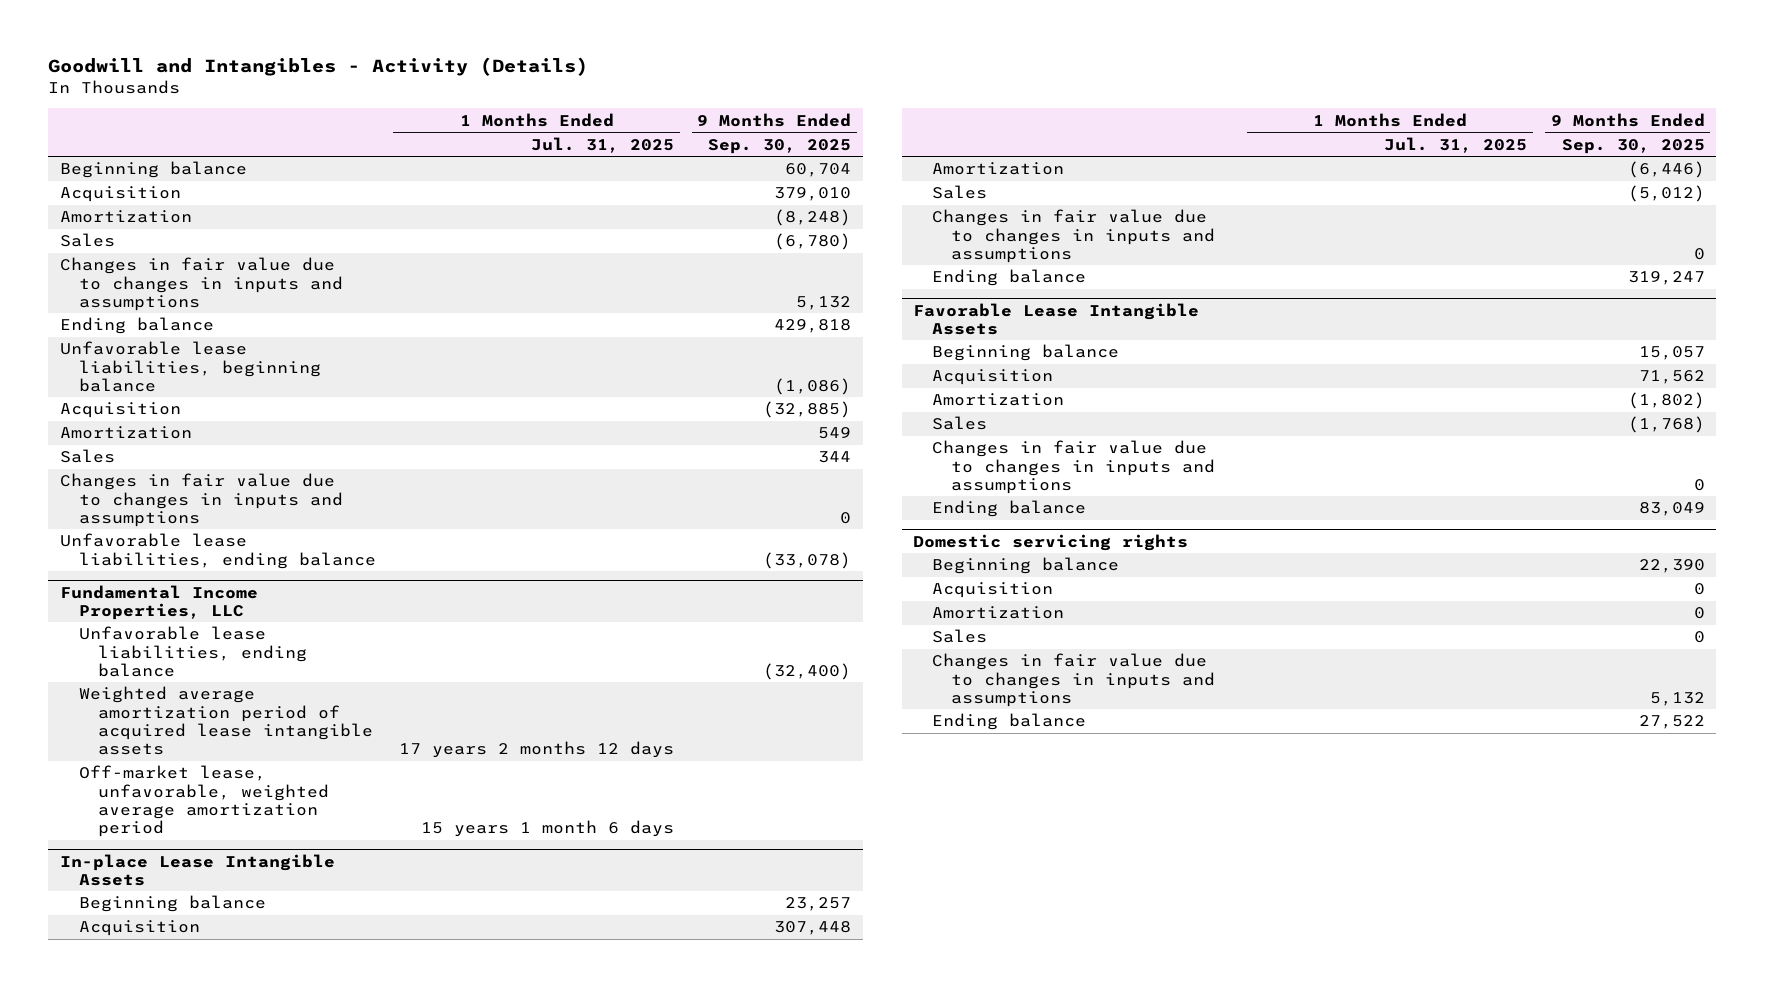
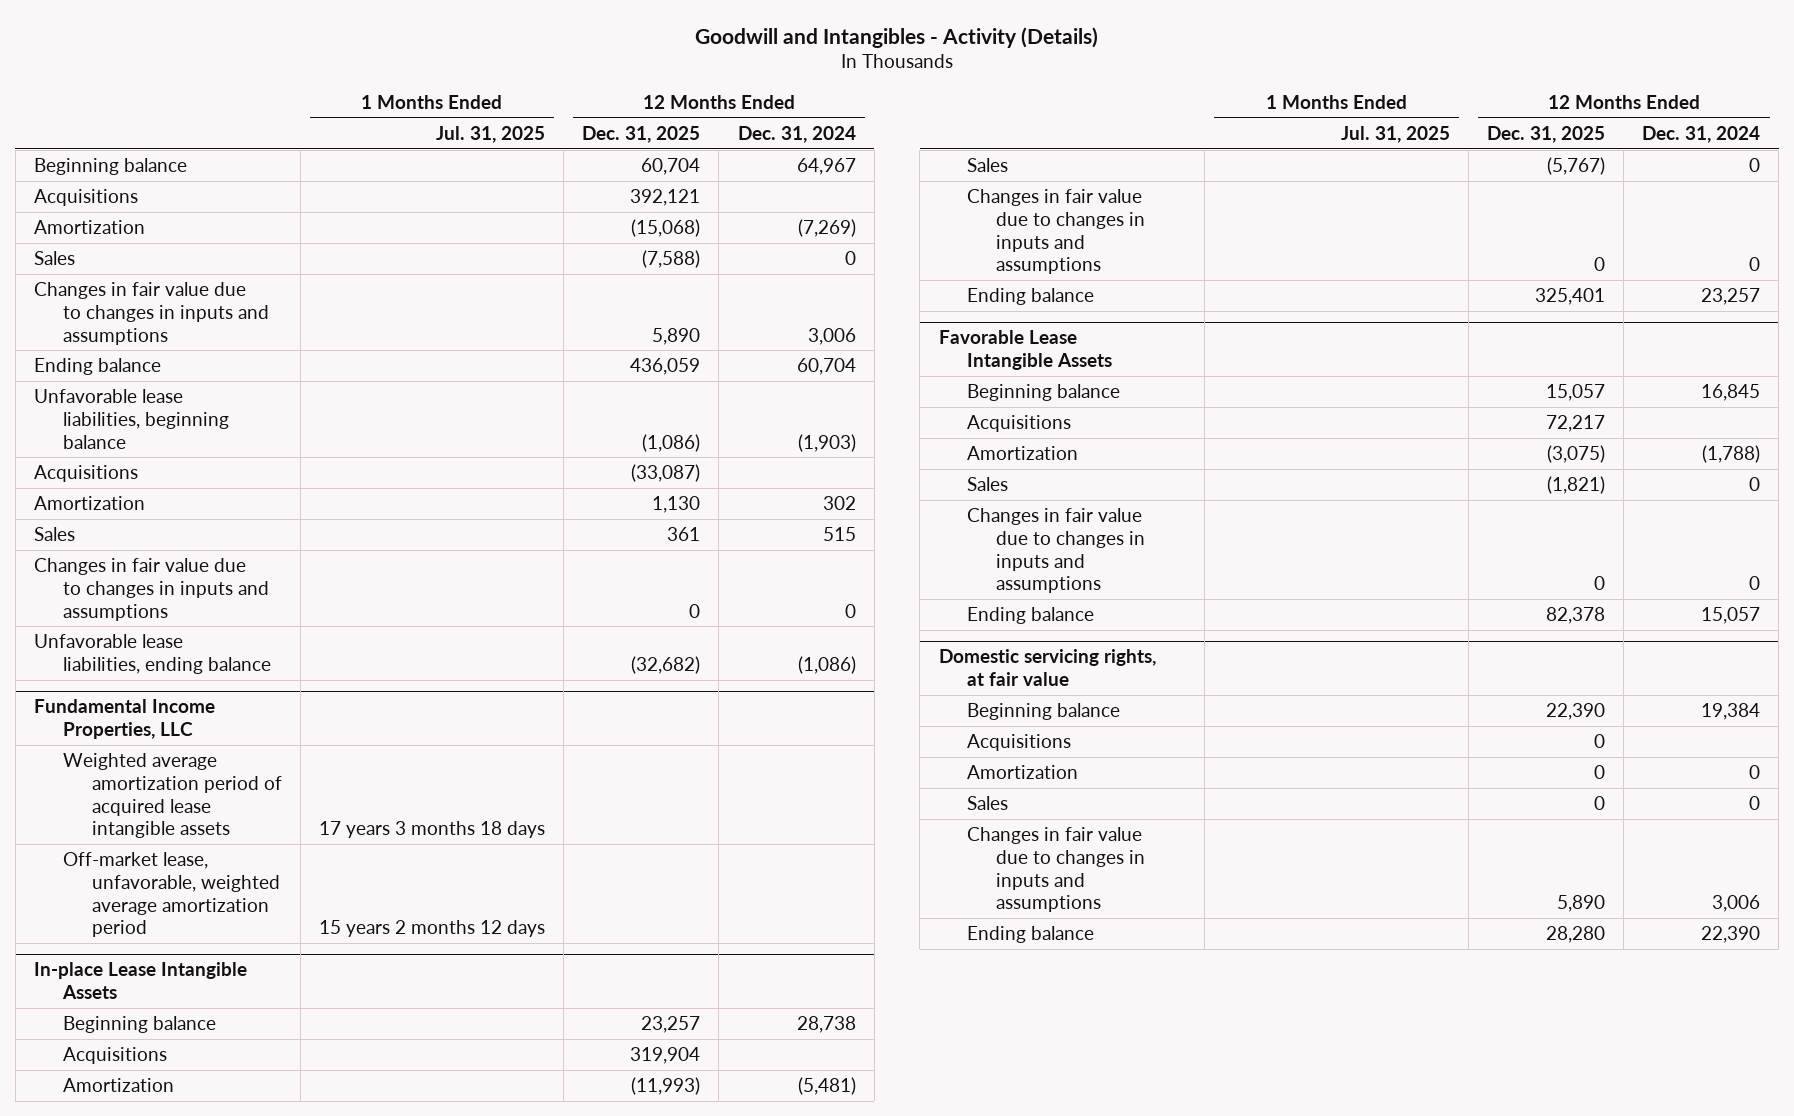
- | 1 Months Ended Jul. 31, 2025 | 9 Months Ended Sep. 30, 2025
+ | 1 Months Ended Jul. 31, 2025 | 12 Months Ended Dec. 31, 2025 | 12 Months Ended Dec. 31, 2024
- Acquisition | | 379,010
+ Acquisitions | | 392,121 |
- Acquisition | | (32,885)
+ Acquisitions | | (33,087) |
@ Fundamental Income Properties, LLC
- Unfavorable lease liabilities, ending balance | | (32,400)
- Weighted average amortization period of acquired lease intangible assets | 17 years 2 months 12 days |
- Off-market lease, unfavorable, weighted average amortization period | 15 years 1 month 6 days |
+ Weighted average amortization period of acquired lease intangible assets | 17 years 3 months 18 days | |
+ Off-market lease, unfavorable, weighted average amortization period | 15 years 2 months 12 days | |
@ In-place Lease Intangible Assets
- Acquisition | | 307,448
+ Acquisitions | | 319,904 |
@ Favorable Lease Intangible Assets
- Acquisition | | 71,562
+ Acquisitions | | 72,217 |
- Domestic servicing rights
+ Domestic servicing rights, at fair value
- Acquisition | | 0
+ Acquisitions | | 0 |

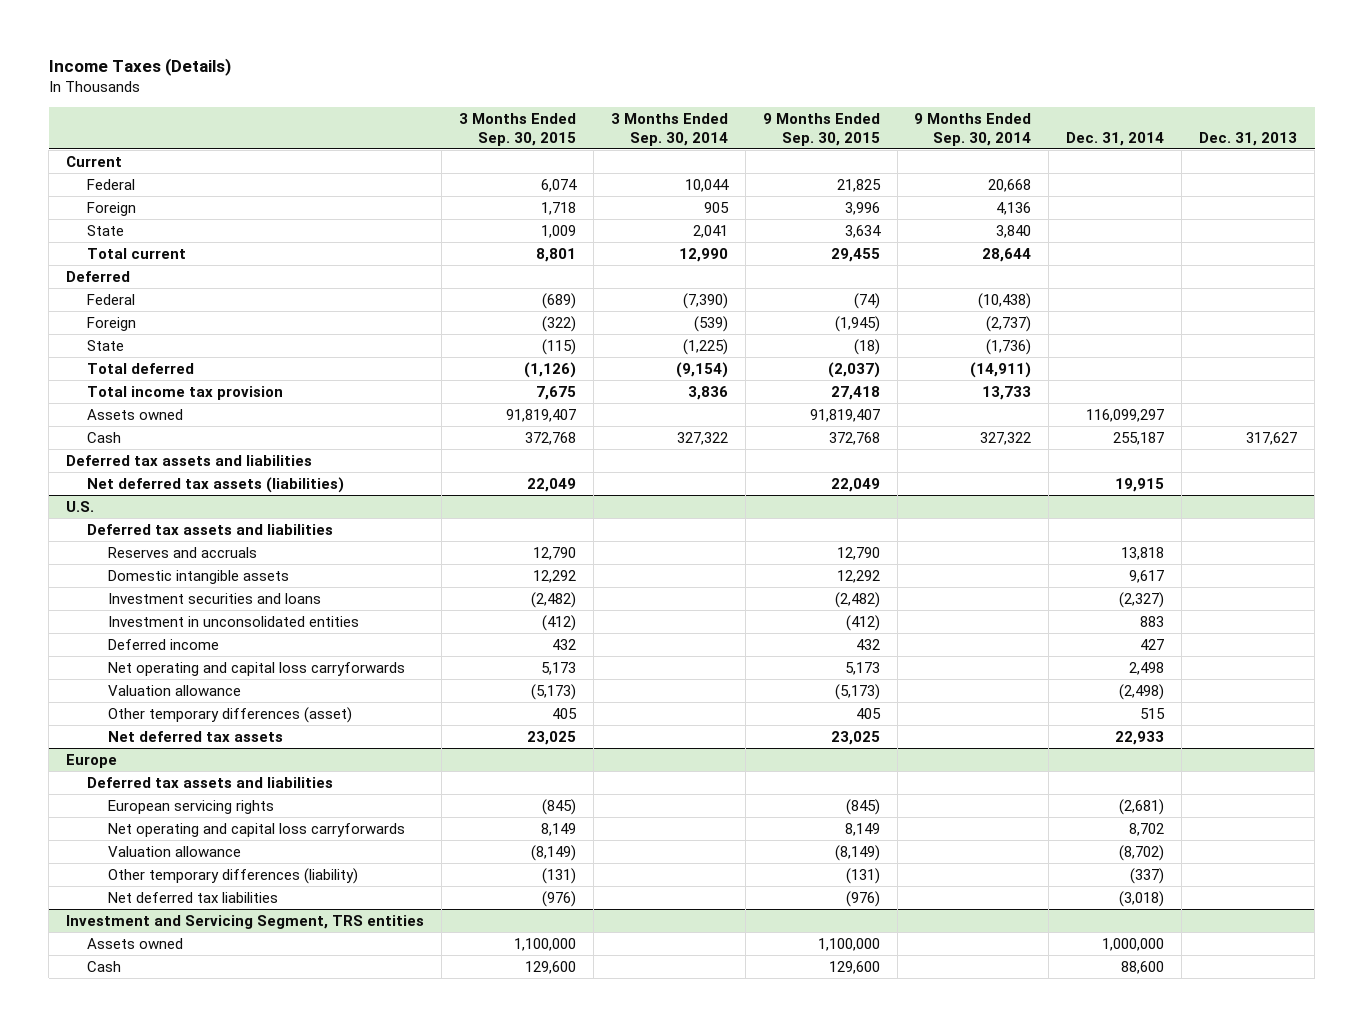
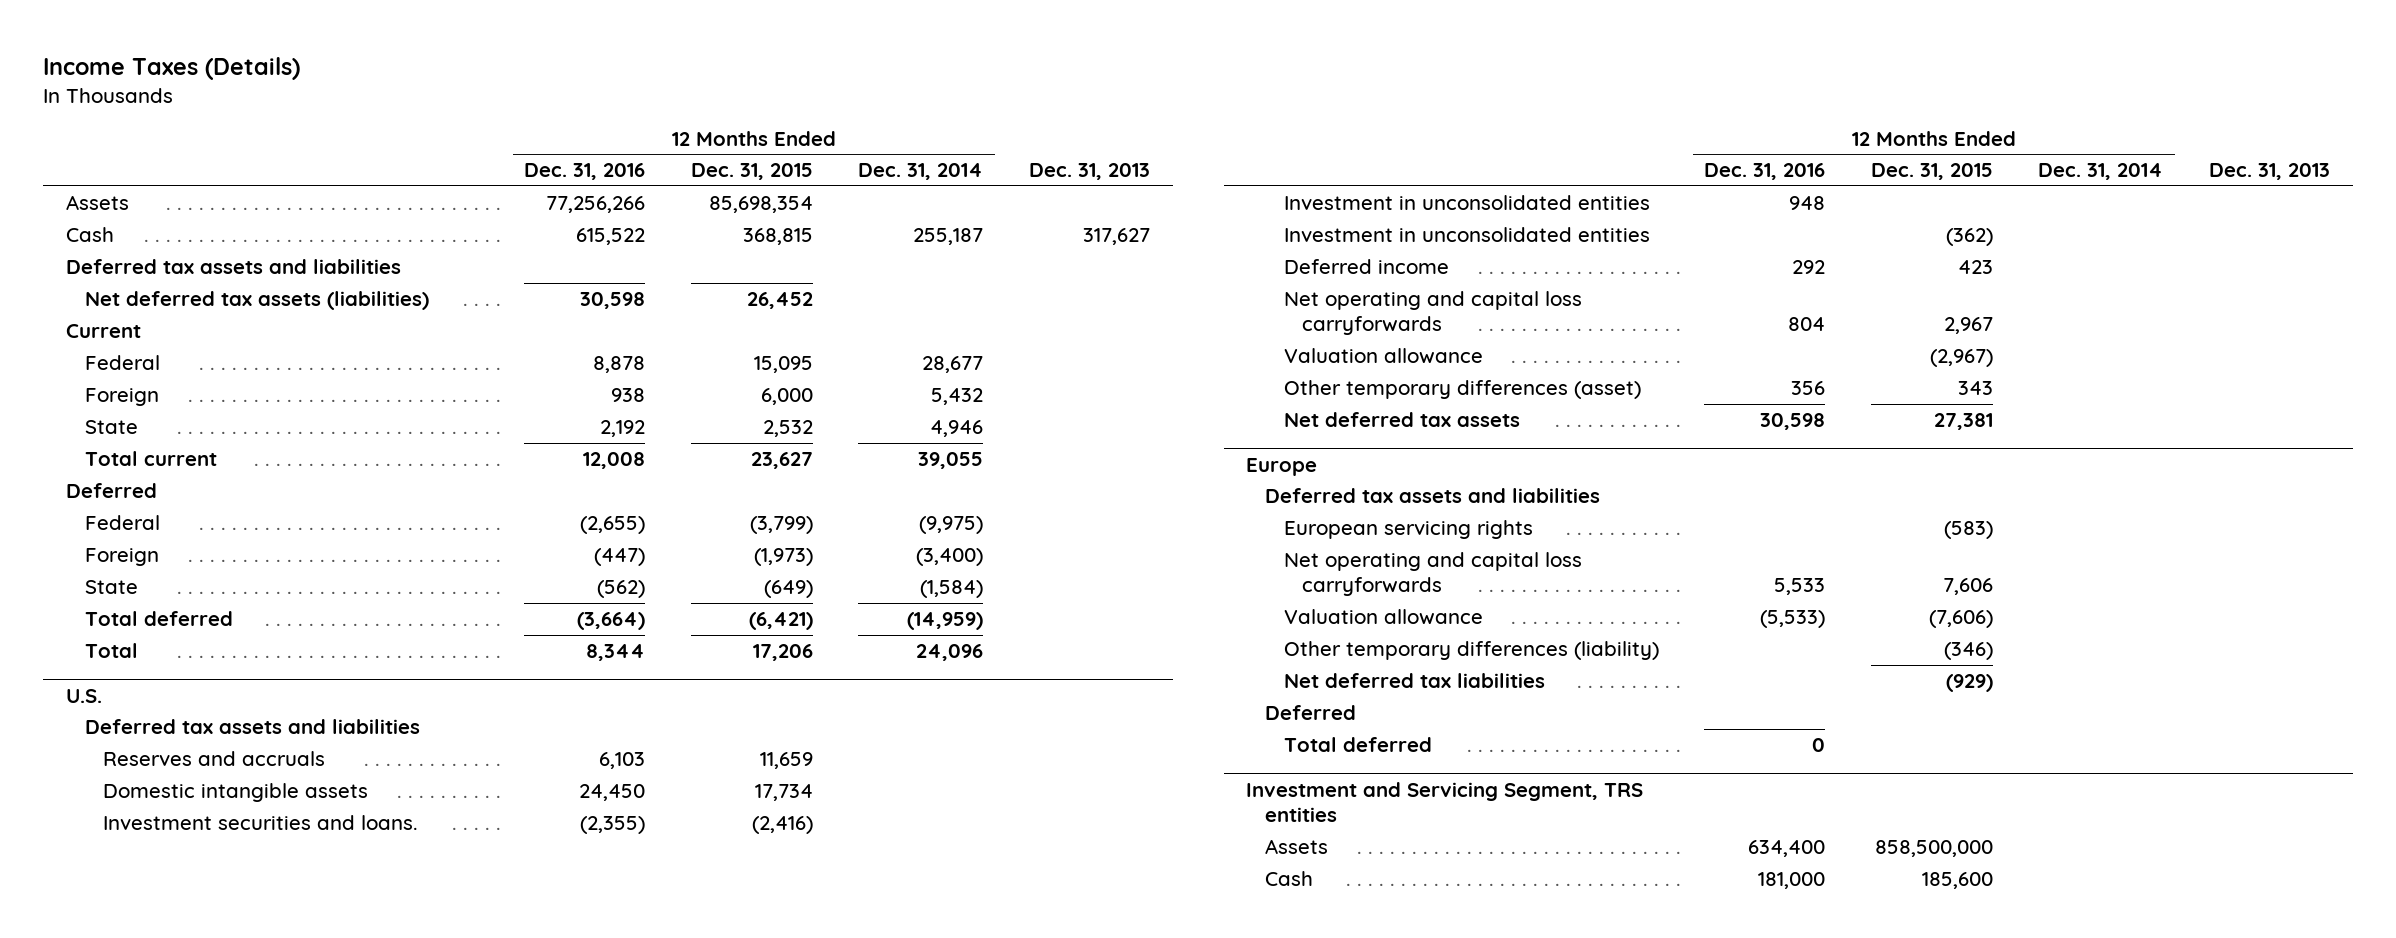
- | 3 Months Ended Sep. 30, 2015 | 3 Months Ended Sep. 30, 2014 | 9 Months Ended Sep. 30, 2015 | 9 Months Ended Sep. 30, 2014 | Dec. 31, 2014 | Dec. 31, 2013
+ | 12 Months Ended Dec. 31, 2016 | 12 Months Ended Dec. 31, 2015 | 12 Months Ended Dec. 31, 2014 | Dec. 31, 2013
+ Assets | 77,256,266 | 85,698,354 | |
moved up: Cash | 615,522 | 368,815 | 255,187 | 317,627
moved up: Deferred tax assets and liabilities
moved up: Net deferred tax assets (liabilities) | 30,598 | 26,452 | |
- Total income tax provision | 7,675 | 3,836 | 27,418 | 13,733 | |
- Assets owned | 91,819,407 | | 91,819,407 | | 116,099,297 |
+ Total | 8,344 | 17,206 | 24,096 |
@ U.S.
- Investment securities and loans | (2,482) | | (2,482) | | (2,327) |
+ Investment securities and loans. | (2,355) | (2,416) | |
+ Investment in unconsolidated entities | | (362) | |
@ Europe
+ Deferred
+ Total deferred | 0 | | |
@ Investment and Servicing Segment, TRS entities
- Assets owned | 1,100,000 | | 1,100,000 | | 1,000,000 |
+ Assets | 634,400 | 858,500,000 | |

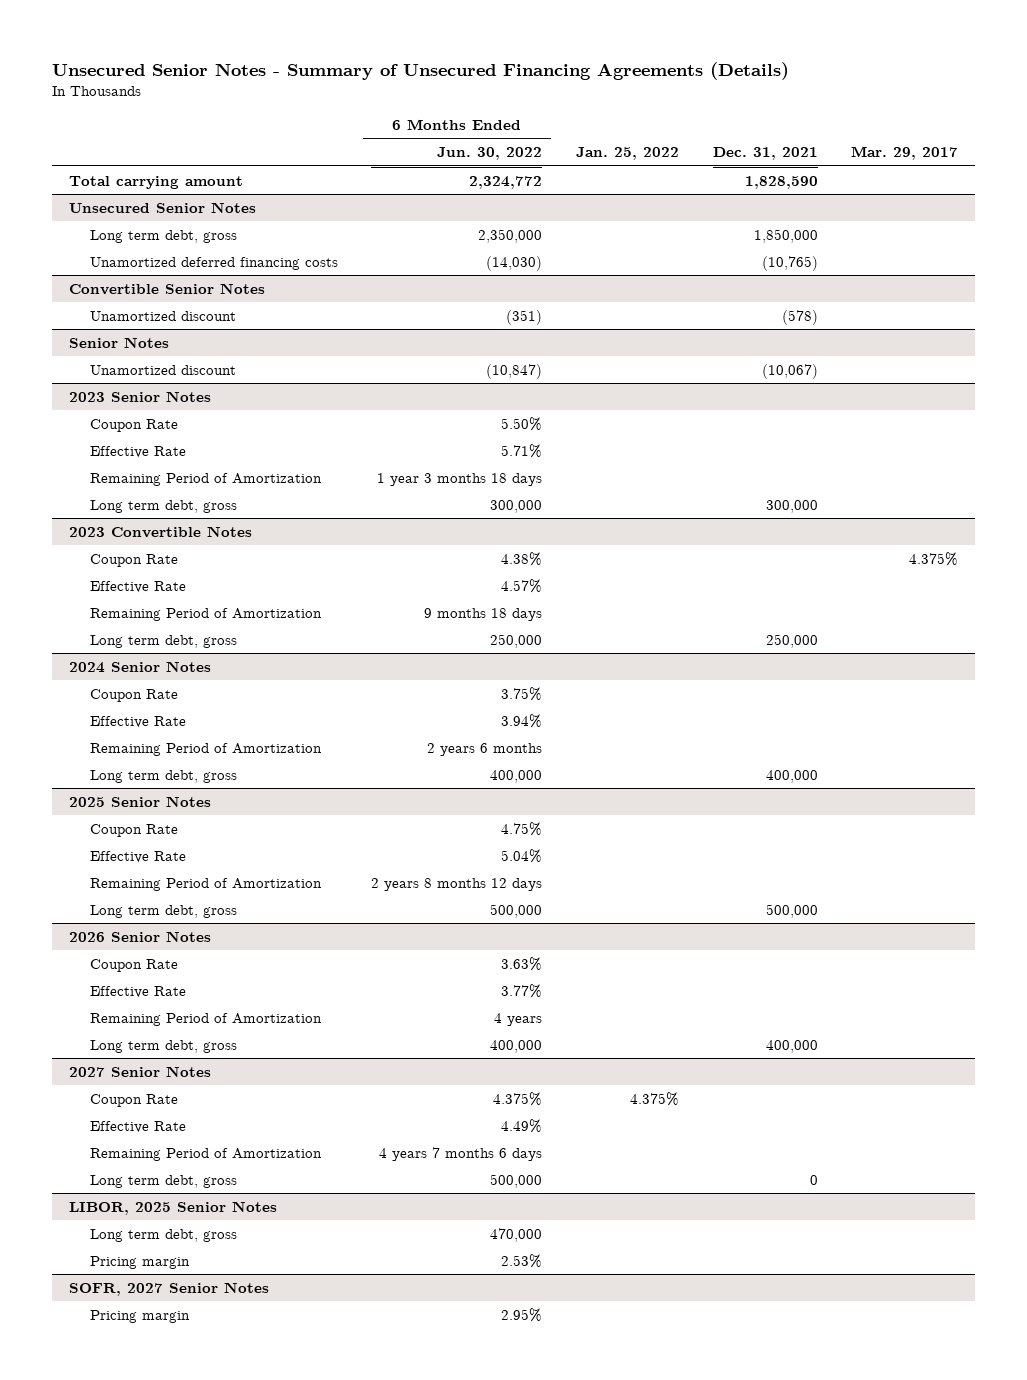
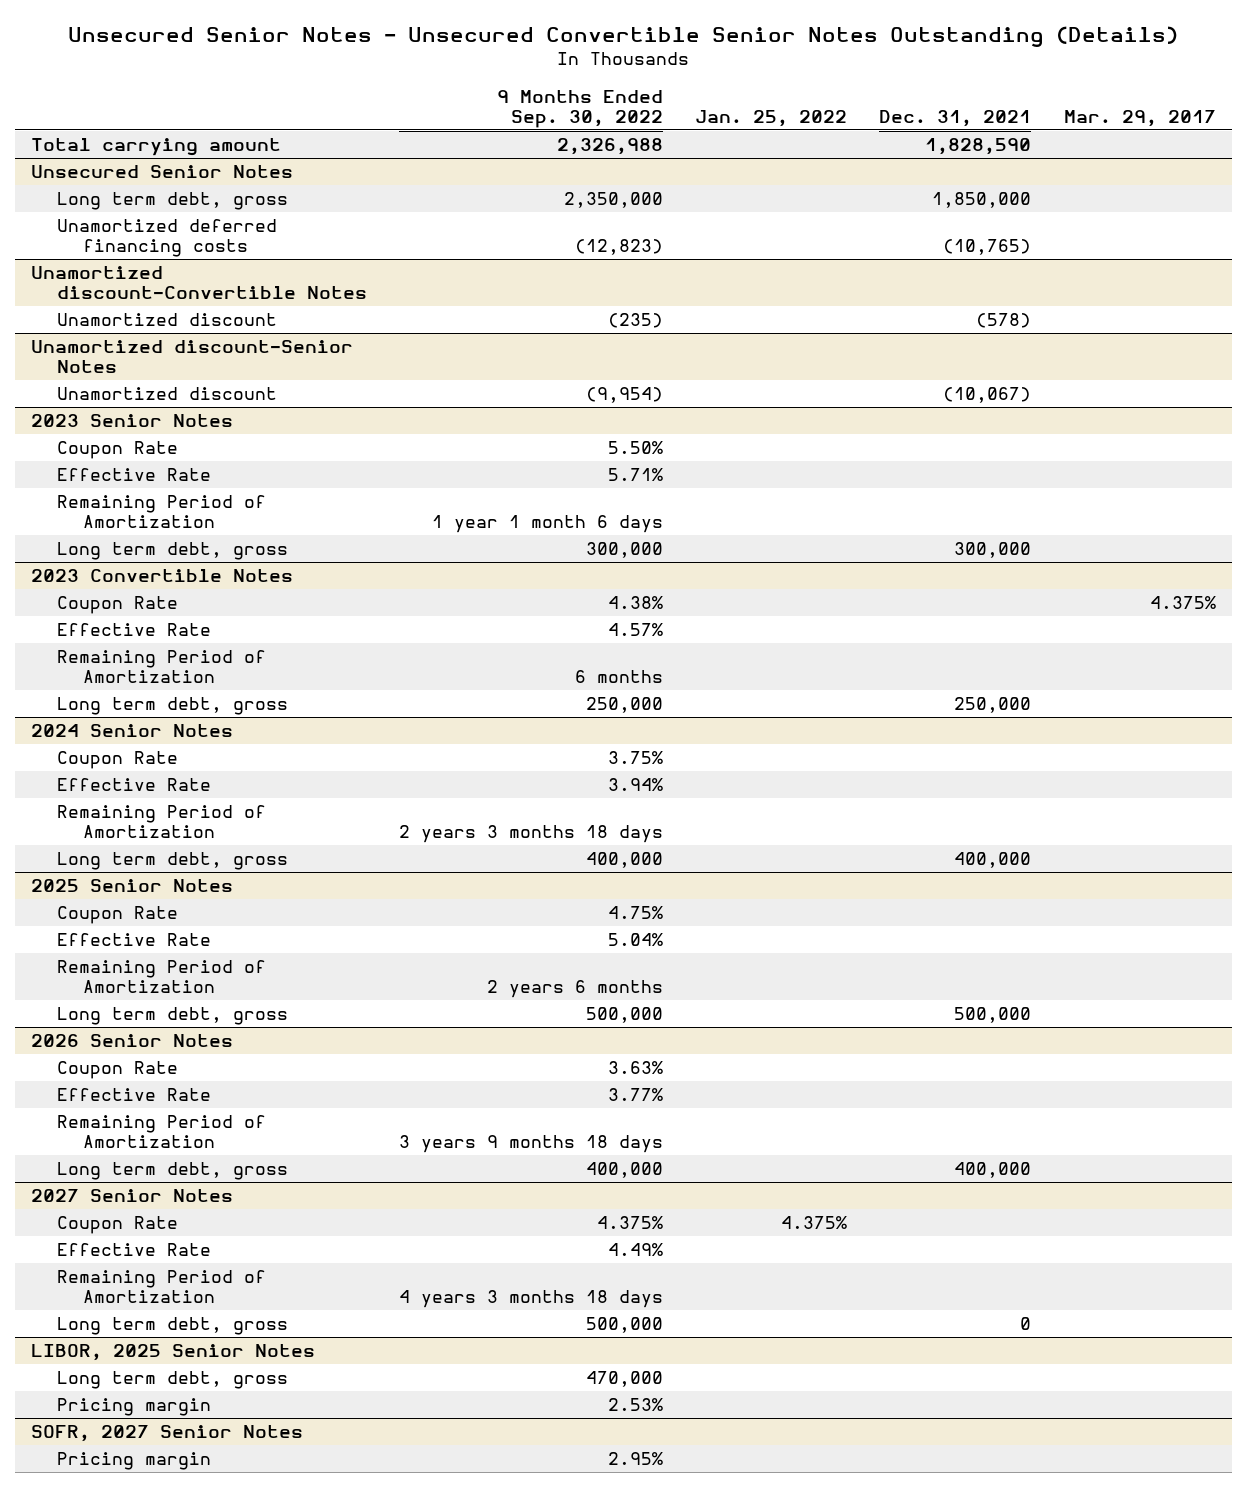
- Unsecured Senior Notes - Summary of Unsecured Financing Agreements (Details)
+ Unsecured Senior Notes - Unsecured Convertible Senior Notes Outstanding (Details)
- | 6 Months Ended Jun. 30, 2022 | Jan. 25, 2022 | Dec. 31, 2021 | Mar. 29, 2017
+ | 9 Months Ended Sep. 30, 2022 | Jan. 25, 2022 | Dec. 31, 2021 | Mar. 29, 2017
- Convertible Senior Notes
+ Unamortized discount-Convertible Notes
- Senior Notes
+ Unamortized discount-Senior Notes

